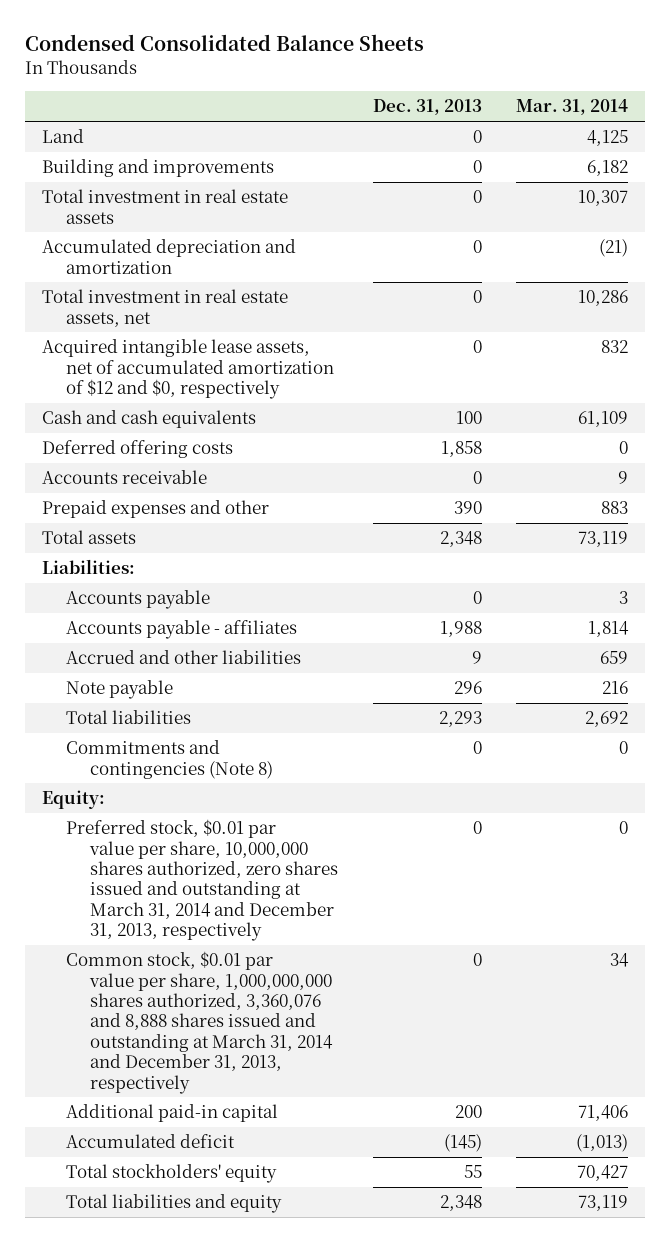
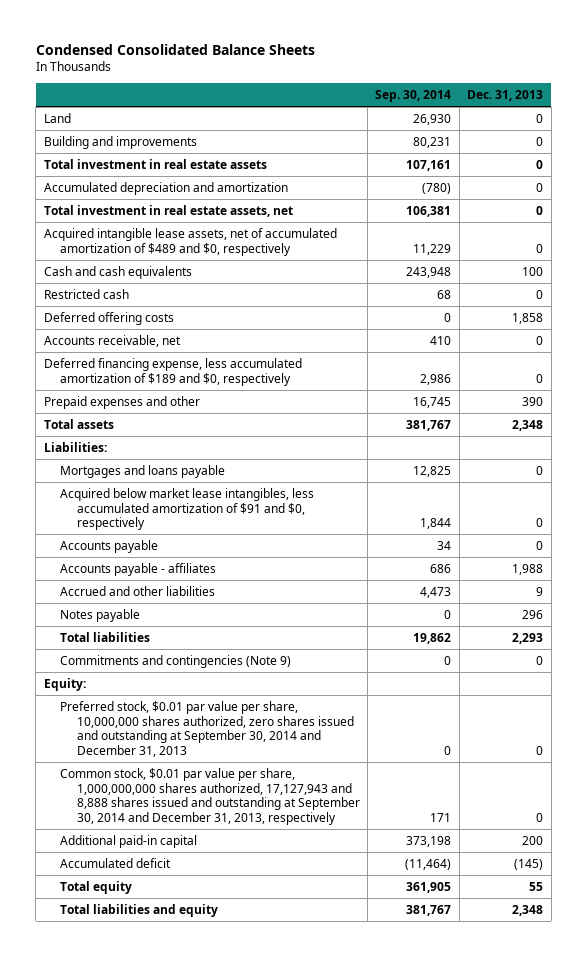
- | Dec. 31, 2013 | Mar. 31, 2014
+ | Sep. 30, 2014 | Dec. 31, 2013
- Acquired intangible lease assets, net of accumulated amortization of $12 and $0, respectively | 0 | 832
+ Acquired intangible lease assets, net of accumulated amortization of $489 and $0, respectively | 11,229 | 0
+ Restricted cash | 68 | 0
- Accounts receivable | 0 | 9
+ Accounts receivable, net | 410 | 0
+ Deferred financing expense, less accumulated amortization of $189 and $0, respectively | 2,986 | 0
+ Mortgages and loans payable | 12,825 | 0
+ Acquired below market lease intangibles, less accumulated amortization of $91 and $0, respectively | 1,844 | 0
- Note payable | 296 | 216
+ Notes payable | 0 | 296
- Commitments and contingencies (Note 8) | 0 | 0
+ Commitments and contingencies (Note 9) | 0 | 0
- Preferred stock, $0.01 par value per share, 10,000,000 shares authorized, zero shares issued and outstanding at March 31, 2014 and December 31, 2013, respectively | 0 | 0
- Common stock, $0.01 par value per share, 1,000,000,000 shares authorized, 3,360,076 and 8,888 shares issued and outstanding at March 31, 2014 and December 31, 2013, respectively | 0 | 34
+ Preferred stock, $0.01 par value per share, 10,000,000 shares authorized, zero shares issued and outstanding at September 30, 2014 and December 31, 2013 | 0 | 0
+ Common stock, $0.01 par value per share, 1,000,000,000 shares authorized, 17,127,943 and 8,888 shares issued and outstanding at September 30, 2014 and December 31, 2013, respectively | 171 | 0
- Total stockholders' equity | 55 | 70,427
+ Total equity | 361,905 | 55

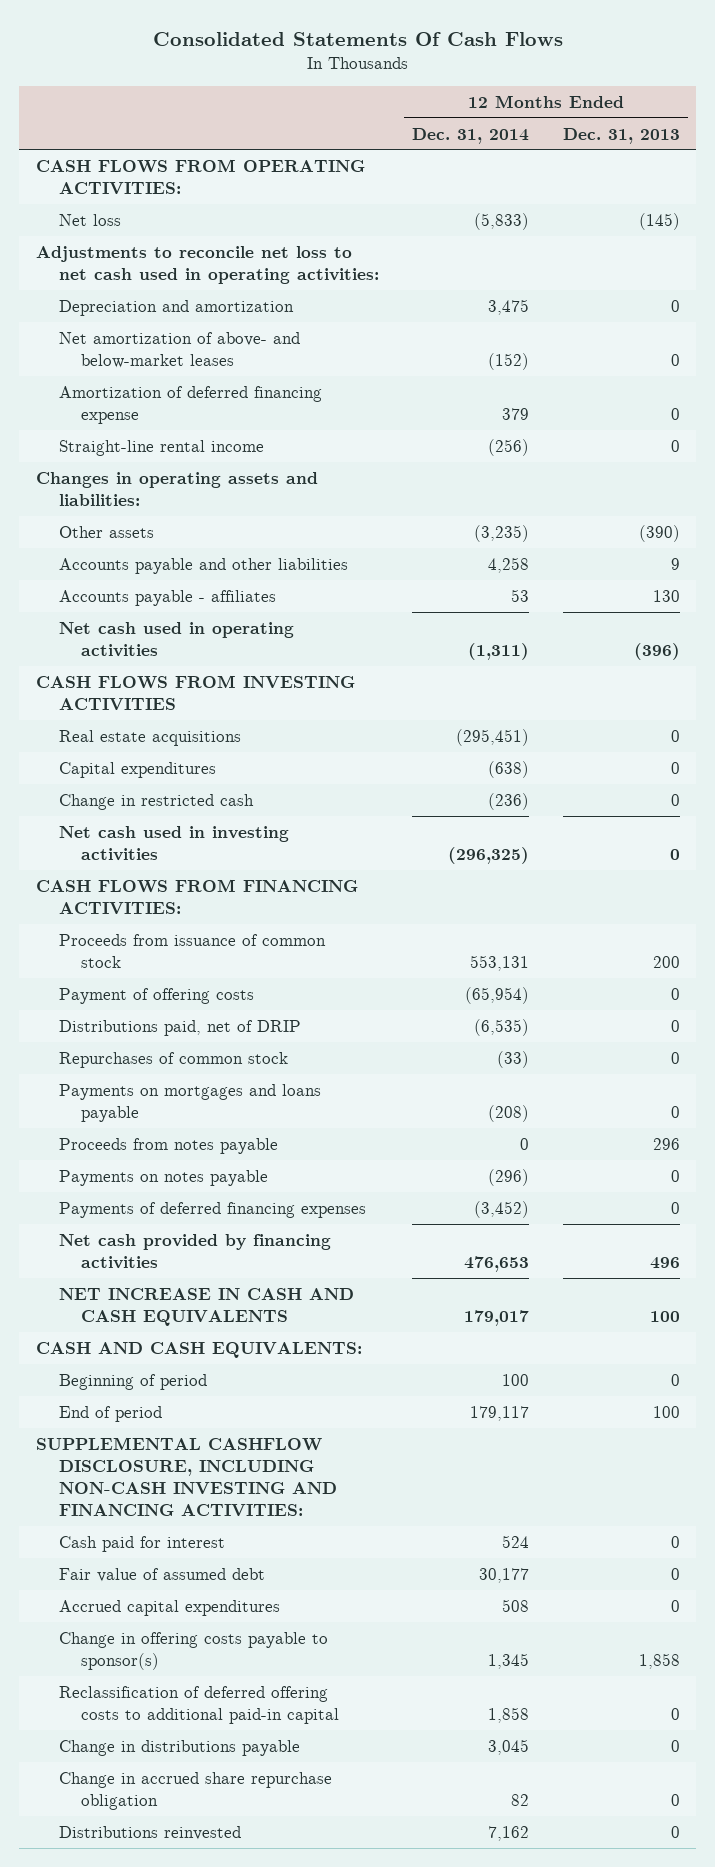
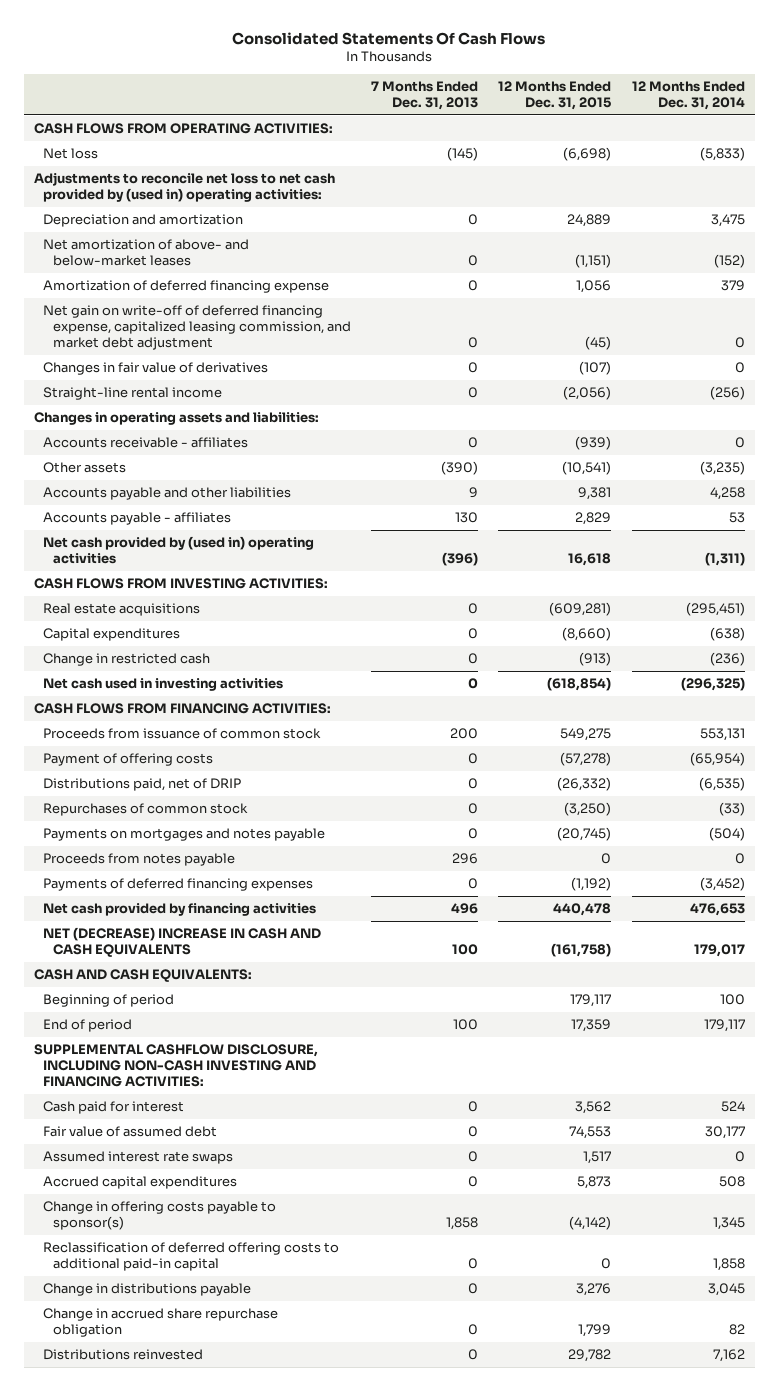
- | 12 Months Ended Dec. 31, 2014 | 12 Months Ended Dec. 31, 2013
+ | 7 Months Ended Dec. 31, 2013 | 12 Months Ended Dec. 31, 2015 | 12 Months Ended Dec. 31, 2014
- Adjustments to reconcile net loss to net cash used in operating activities:
+ Adjustments to reconcile net loss to net cash provided by (used in) operating activities:
+ Net gain on write-off of deferred financing expense, capitalized leasing commission, and market debt adjustment | 0 | (45) | 0
+ Changes in fair value of derivatives | 0 | (107) | 0
+ Accounts receivable - affiliates | 0 | (939) | 0
- Net cash used in operating activities | (1,311) | (396)
- CASH FLOWS FROM INVESTING ACTIVITIES
+ Net cash provided by (used in) operating activities | (396) | 16,618 | (1,311)
+ CASH FLOWS FROM INVESTING ACTIVITIES:
- Payments on mortgages and loans payable | (208) | 0
+ Payments on mortgages and notes payable | 0 | (20,745) | (504)
- Payments on notes payable | (296) | 0
- NET INCREASE IN CASH AND CASH EQUIVALENTS | 179,017 | 100
+ NET (DECREASE) INCREASE IN CASH AND CASH EQUIVALENTS | 100 | (161,758) | 179,017
+ Assumed interest rate swaps | 0 | 1,517 | 0

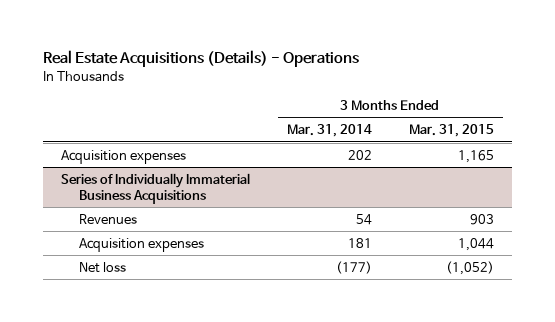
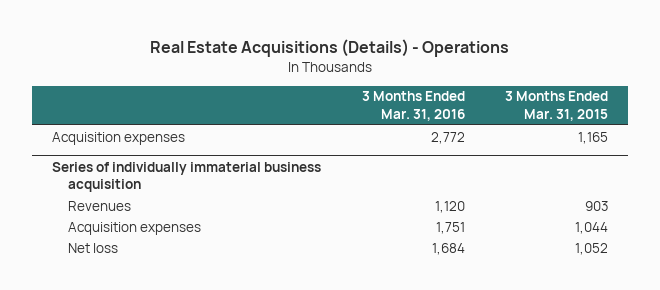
- | 3 Months Ended Mar. 31, 2014 | 3 Months Ended Mar. 31, 2015
+ | 3 Months Ended Mar. 31, 2016 | 3 Months Ended Mar. 31, 2015
- Series of Individually Immaterial Business Acquisitions
+ Series of individually immaterial business acquisition
- Net loss | (177) | (1,052)
+ Net loss | 1,684 | 1,052

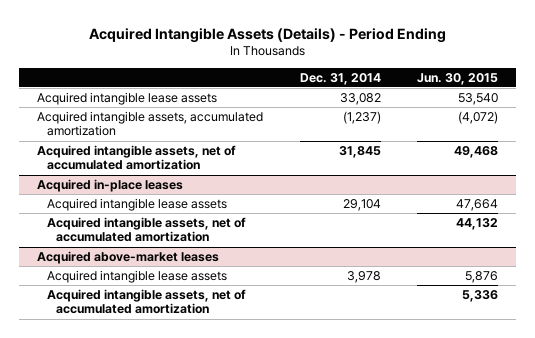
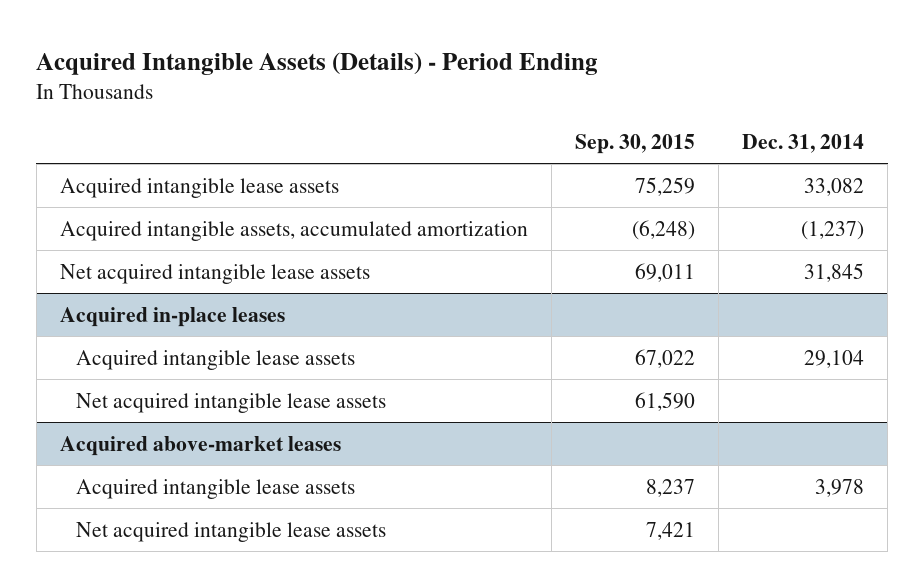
- | Dec. 31, 2014 | Jun. 30, 2015
+ | Sep. 30, 2015 | Dec. 31, 2014
- Acquired intangible assets, net of accumulated amortization | 31,845 | 49,468
+ Net acquired intangible lease assets | 69,011 | 31,845
@ Acquired in-place leases
- Acquired intangible assets, net of accumulated amortization | | 44,132
+ Net acquired intangible lease assets | 61,590 |
@ Acquired above-market leases
- Acquired intangible assets, net of accumulated amortization | | 5,336
+ Net acquired intangible lease assets | 7,421 |

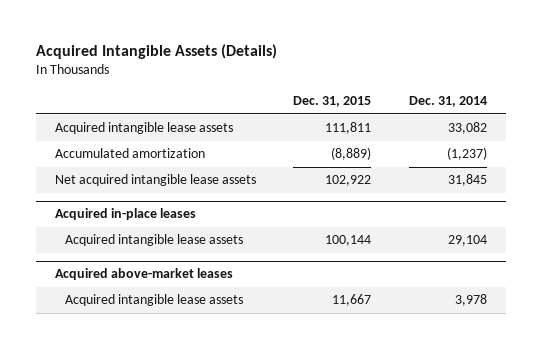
- Acquired Intangible Assets (Details) - Period Ending
+ Acquired Intangible Assets (Details)
- | Sep. 30, 2015 | Dec. 31, 2014
+ | Dec. 31, 2015 | Dec. 31, 2014
- Acquired intangible assets, accumulated amortization | (6,248) | (1,237)
+ Accumulated amortization | (8,889) | (1,237)
@ Acquired in-place leases
- Net acquired intangible lease assets | 61,590 |
@ Acquired above-market leases
- Net acquired intangible lease assets | 7,421 |

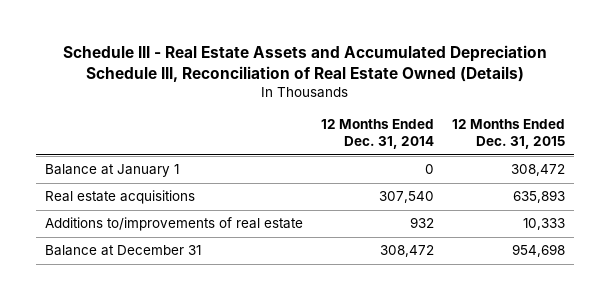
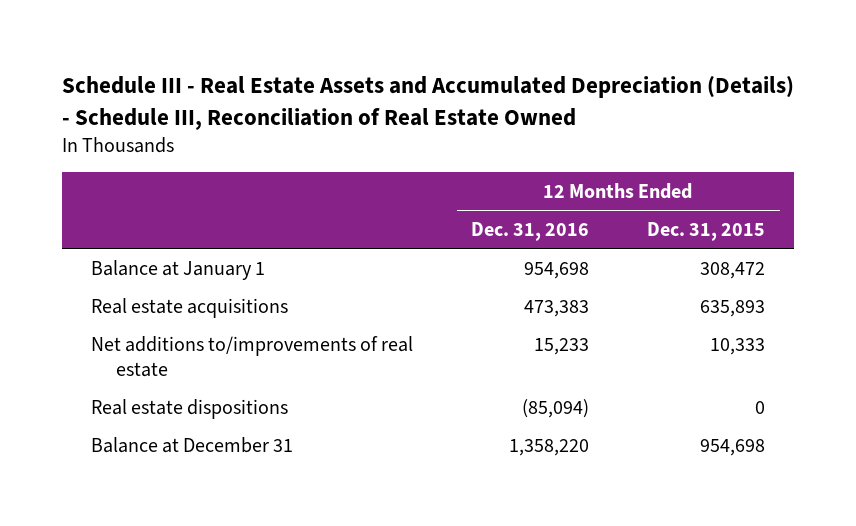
- Schedule III - Real Estate Assets and Accumulated Depreciation Schedule III, Reconciliation of Real Estate Owned (Details)
+ Schedule III - Real Estate Assets and Accumulated Depreciation (Details) - Schedule III, Reconciliation of Real Estate Owned
- | 12 Months Ended Dec. 31, 2014 | 12 Months Ended Dec. 31, 2015
+ | 12 Months Ended Dec. 31, 2016 | 12 Months Ended Dec. 31, 2015
- Additions to/improvements of real estate | 932 | 10,333
+ Net additions to/improvements of real estate | 15,233 | 10,333
+ Real estate dispositions | (85,094) | 0

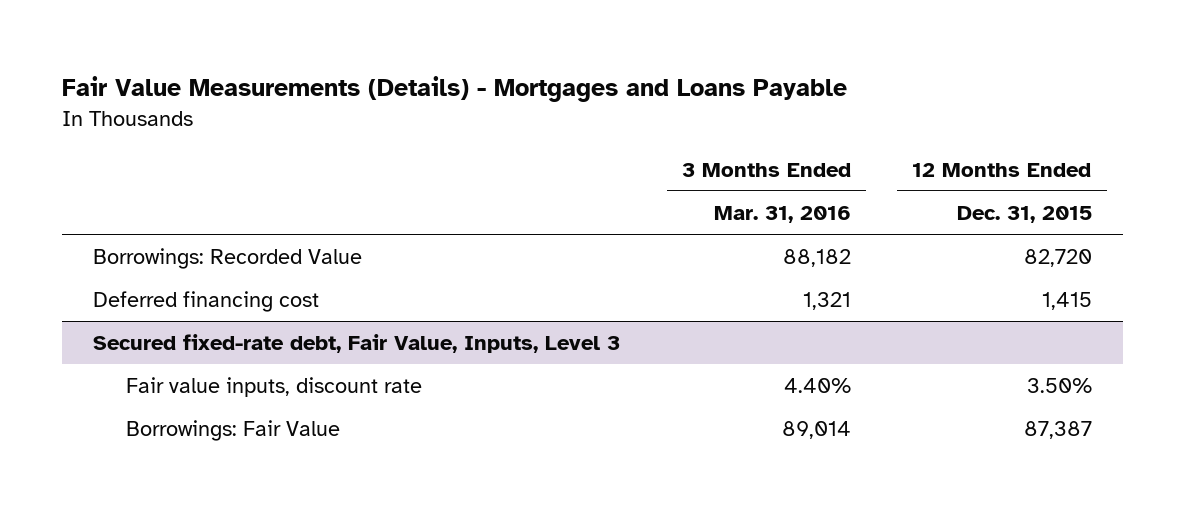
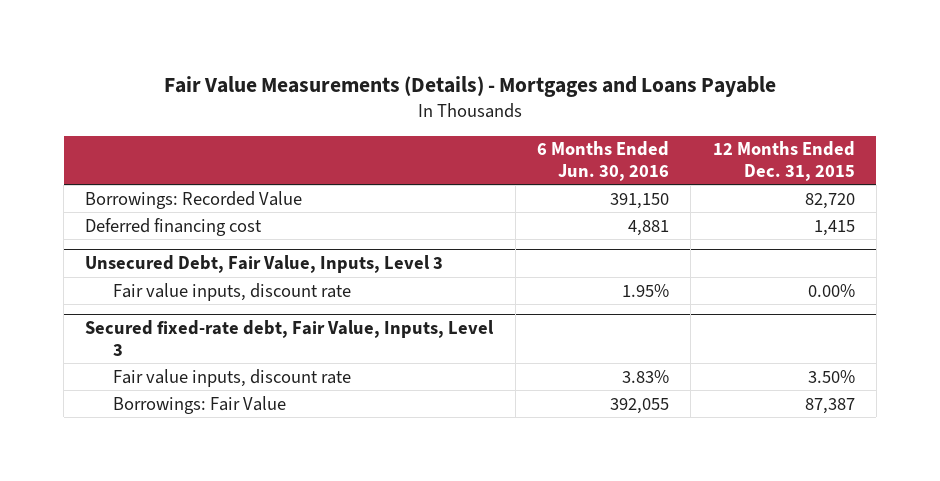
- | 3 Months Ended Mar. 31, 2016 | 12 Months Ended Dec. 31, 2015
+ | 6 Months Ended Jun. 30, 2016 | 12 Months Ended Dec. 31, 2015
+ Unsecured Debt, Fair Value, Inputs, Level 3
+ Fair value inputs, discount rate | 1.95% | 0.00%

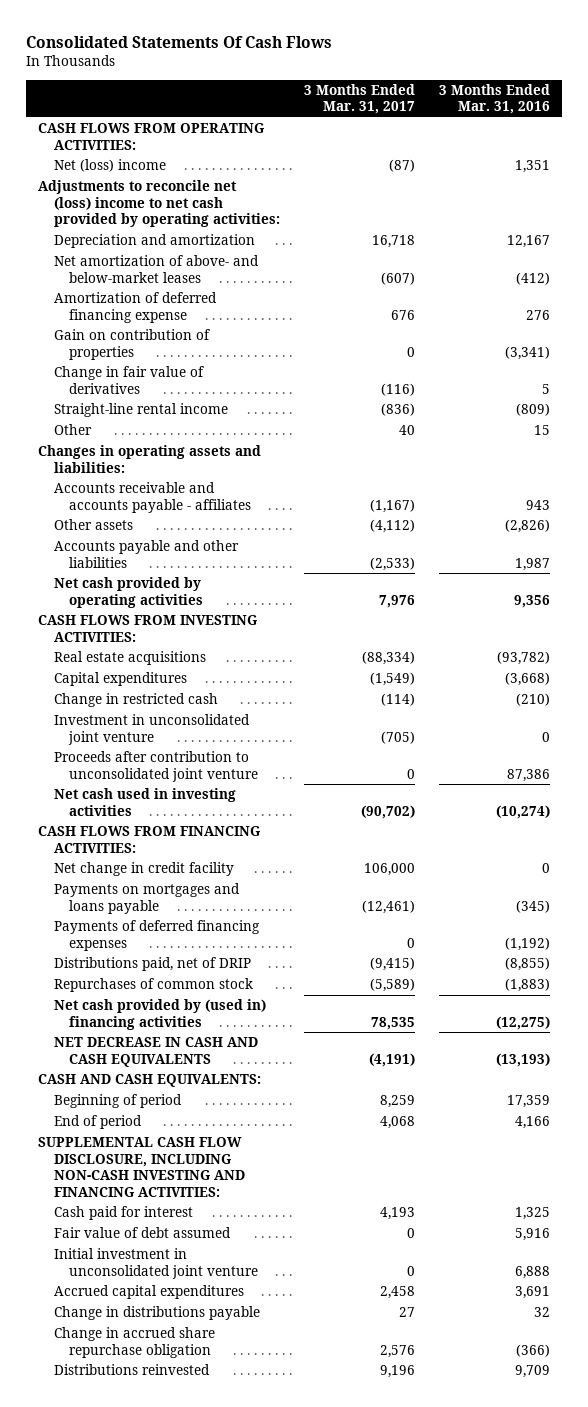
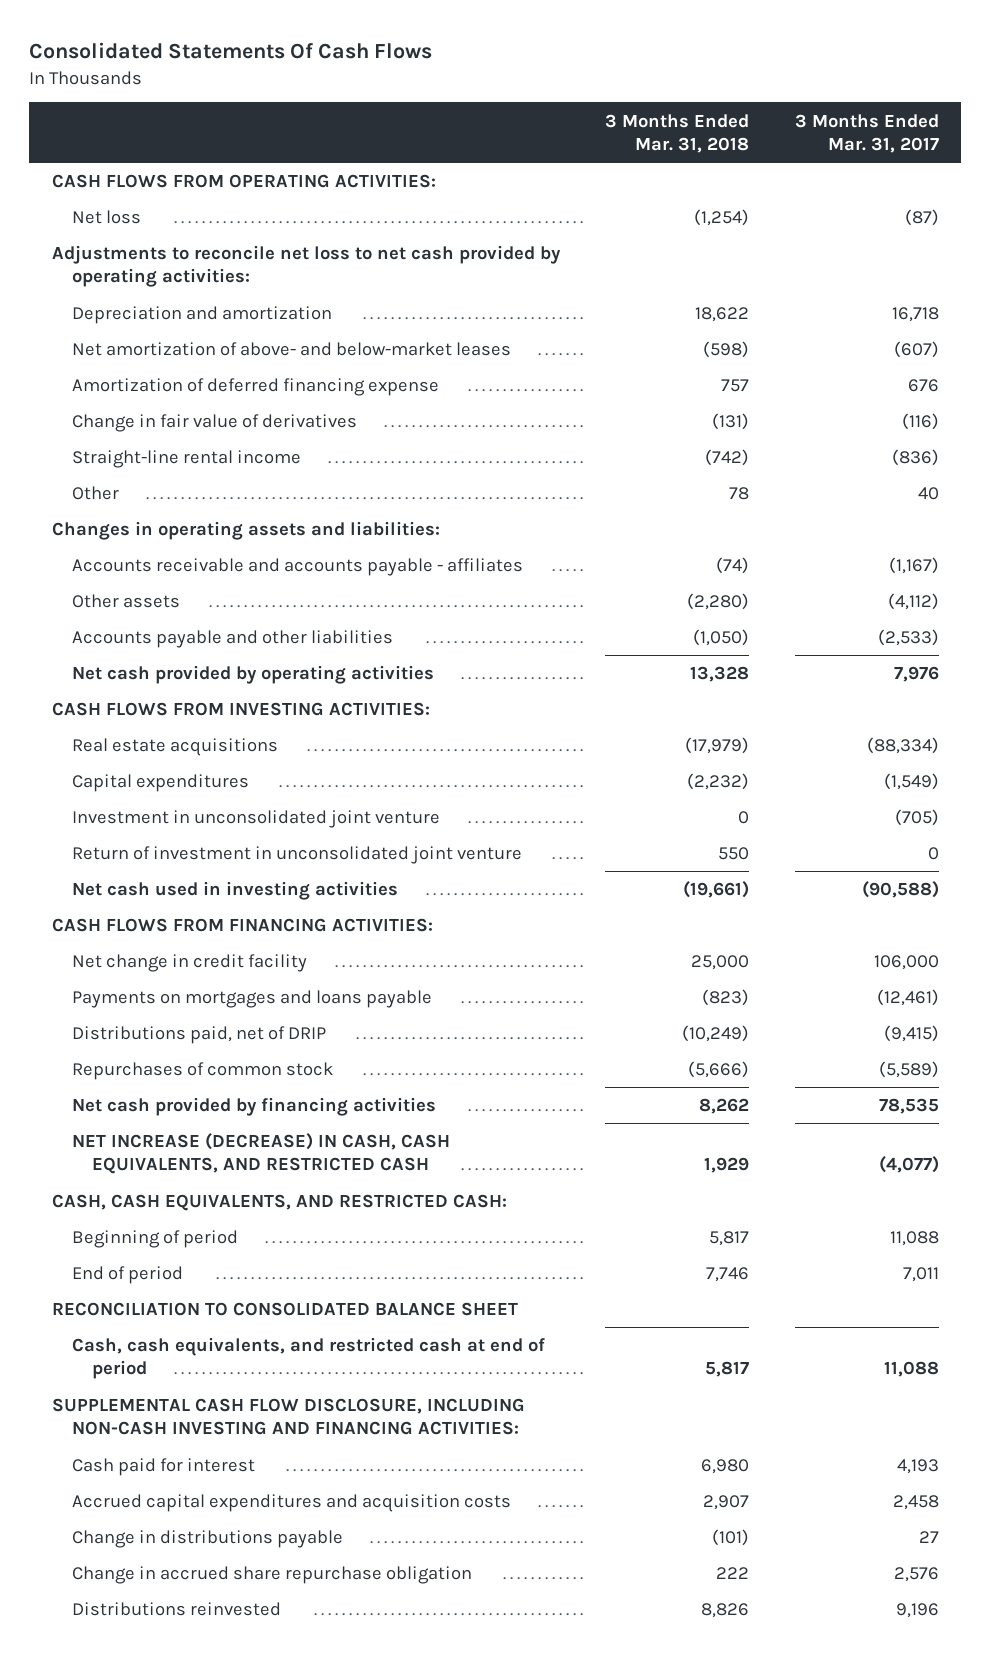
- | 3 Months Ended Mar. 31, 2017 | 3 Months Ended Mar. 31, 2016
+ | 3 Months Ended Mar. 31, 2018 | 3 Months Ended Mar. 31, 2017
- Net (loss) income | (87) | 1,351
- Adjustments to reconcile net (loss) income to net cash provided by operating activities:
+ Net loss | (1,254) | (87)
+ Adjustments to reconcile net loss to net cash provided by operating activities:
- Gain on contribution of properties | 0 | (3,341)
- Change in restricted cash | (114) | (210)
- Proceeds after contribution to unconsolidated joint venture | 0 | 87,386
- Net cash used in investing activities | (90,702) | (10,274)
+ Return of investment in unconsolidated joint venture | 550 | 0
+ Net cash used in investing activities | (19,661) | (90,588)
- Payments of deferred financing expenses | 0 | (1,192)
- Net cash provided by (used in) financing activities | 78,535 | (12,275)
- NET DECREASE IN CASH AND CASH EQUIVALENTS | (4,191) | (13,193)
- CASH AND CASH EQUIVALENTS:
- Beginning of period | 8,259 | 17,359
- End of period | 4,068 | 4,166
+ Net cash provided by financing activities | 8,262 | 78,535
+ NET INCREASE (DECREASE) IN CASH, CASH EQUIVALENTS, AND RESTRICTED CASH | 1,929 | (4,077)
+ CASH, CASH EQUIVALENTS, AND RESTRICTED CASH:
+ Beginning of period | 5,817 | 11,088
+ End of period | 7,746 | 7,011
+ RECONCILIATION TO CONSOLIDATED BALANCE SHEET
+ Cash, cash equivalents, and restricted cash at end of period | 5,817 | 11,088
- Fair value of debt assumed | 0 | 5,916
- Initial investment in unconsolidated joint venture | 0 | 6,888
- Accrued capital expenditures | 2,458 | 3,691
+ Accrued capital expenditures and acquisition costs | 2,907 | 2,458

